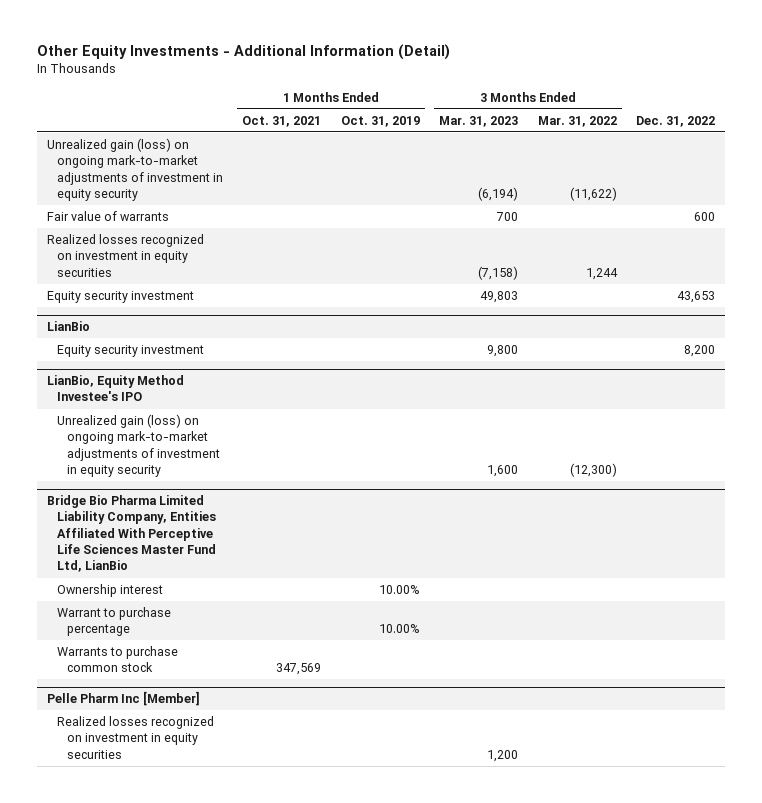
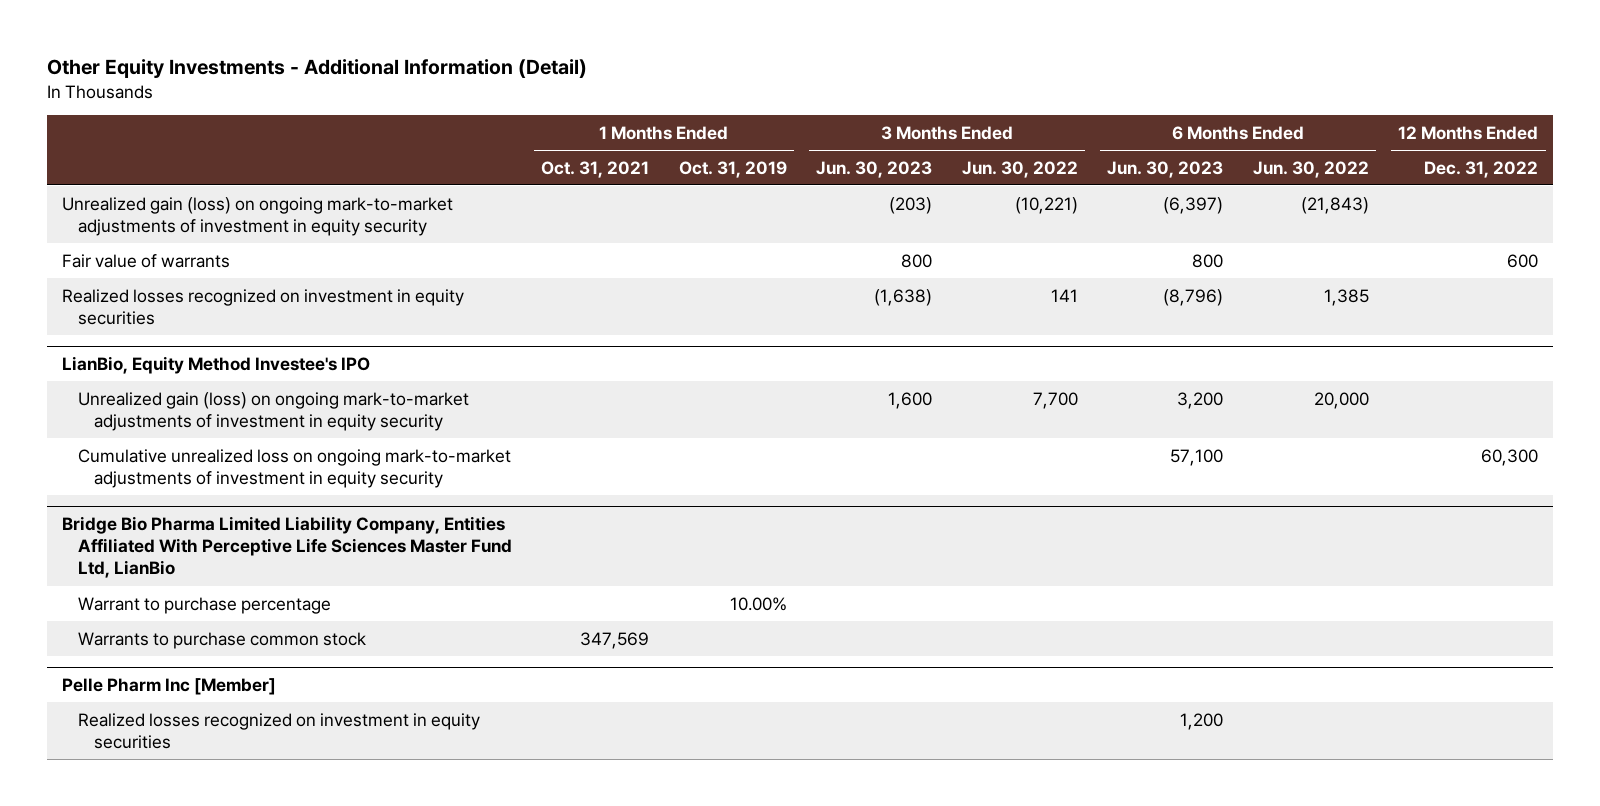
- | 1 Months Ended Oct. 31, 2021 | 1 Months Ended Oct. 31, 2019 | 3 Months Ended Mar. 31, 2023 | 3 Months Ended Mar. 31, 2022 | Dec. 31, 2022
+ | 1 Months Ended Oct. 31, 2021 | 1 Months Ended Oct. 31, 2019 | 3 Months Ended Jun. 30, 2023 | 3 Months Ended Jun. 30, 2022 | 6 Months Ended Jun. 30, 2023 | 6 Months Ended Jun. 30, 2022 | 12 Months Ended Dec. 31, 2022
- Equity security investment | | | 49,803 | | 43,653
- LianBio
- Equity security investment | | | 9,800 | | 8,200
@ LianBio, Equity Method Investee's IPO
+ Cumulative unrealized loss on ongoing mark-to-market adjustments of investment in equity security | | | | | 57,100 | | 60,300
@ Bridge Bio Pharma Limited Liability Company, Entities Affiliated With Perceptive Life Sciences Master Fund Ltd, LianBio
- Ownership interest | | 10.00% | | |

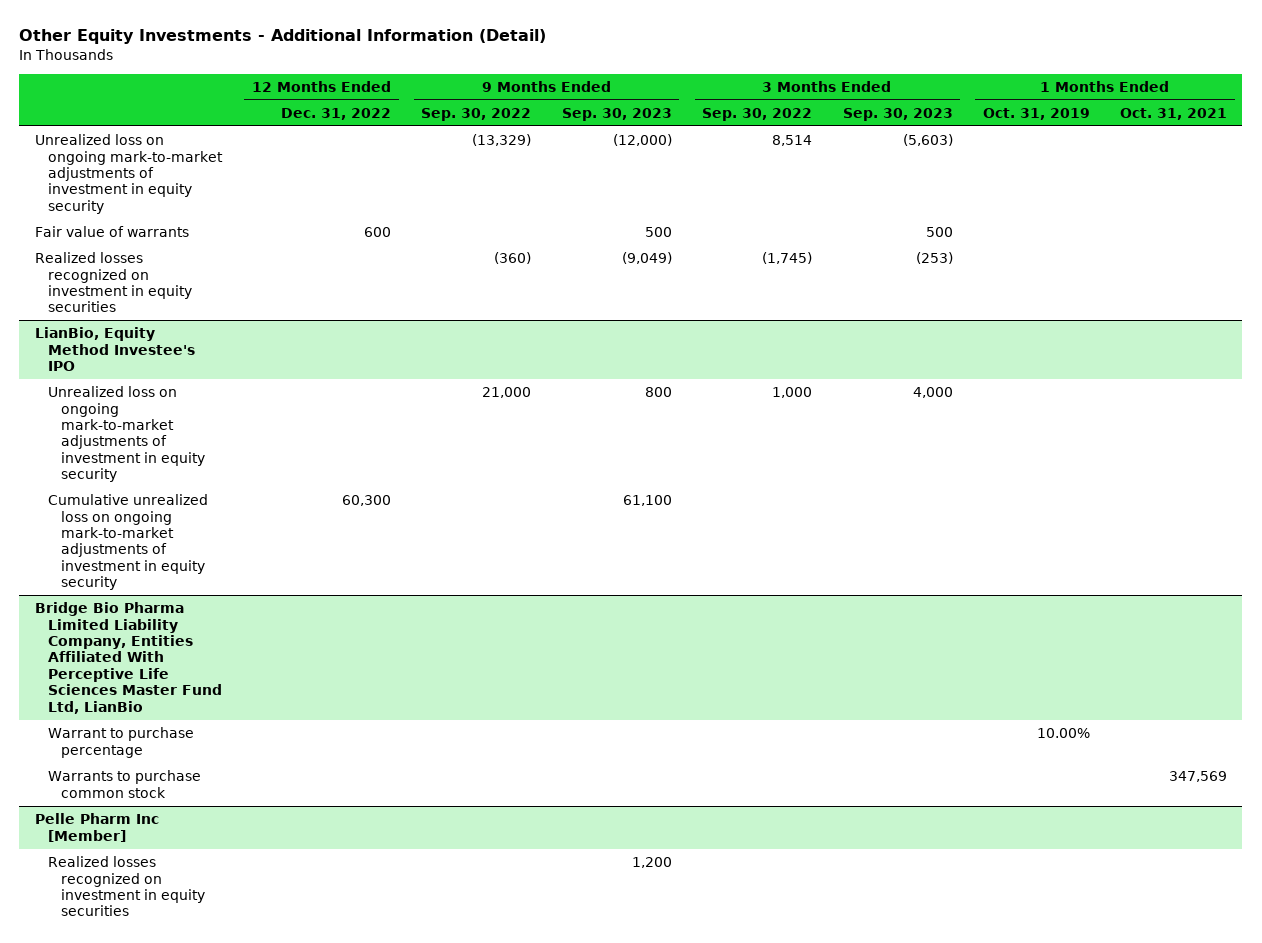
- | 1 Months Ended Oct. 31, 2021 | 1 Months Ended Oct. 31, 2019 | 3 Months Ended Jun. 30, 2023 | 3 Months Ended Jun. 30, 2022 | 6 Months Ended Jun. 30, 2023 | 6 Months Ended Jun. 30, 2022 | 12 Months Ended Dec. 31, 2022
+ | 12 Months Ended Dec. 31, 2022 | 9 Months Ended Sep. 30, 2022 | 9 Months Ended Sep. 30, 2023 | 3 Months Ended Sep. 30, 2022 | 3 Months Ended Sep. 30, 2023 | 1 Months Ended Oct. 31, 2019 | 1 Months Ended Oct. 31, 2021
- Unrealized gain (loss) on ongoing mark-to-market adjustments of investment in equity security | | | (203) | (10,221) | (6,397) | (21,843) |
+ Unrealized loss on ongoing mark-to-market adjustments of investment in equity security | | (13,329) | (12,000) | 8,514 | (5,603) | |
@ LianBio, Equity Method Investee's IPO
- Unrealized gain (loss) on ongoing mark-to-market adjustments of investment in equity security | | | 1,600 | 7,700 | 3,200 | 20,000 |
+ Unrealized loss on ongoing mark-to-market adjustments of investment in equity security | | 21,000 | 800 | 1,000 | 4,000 | |

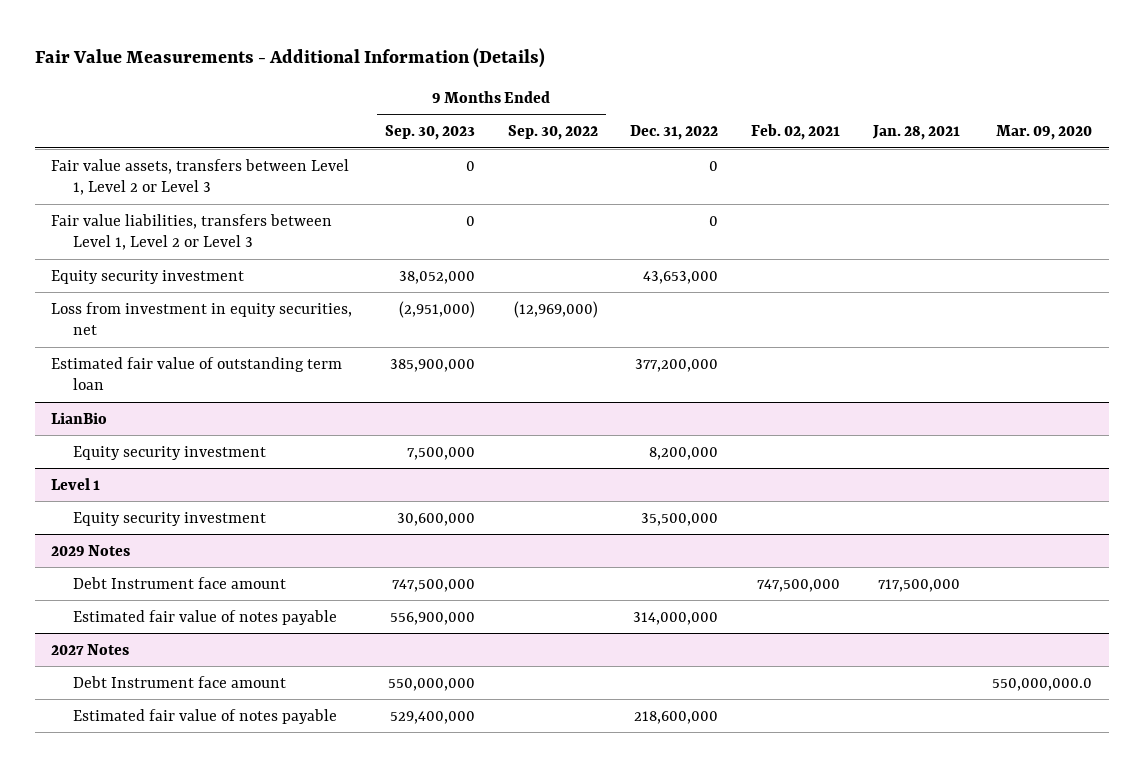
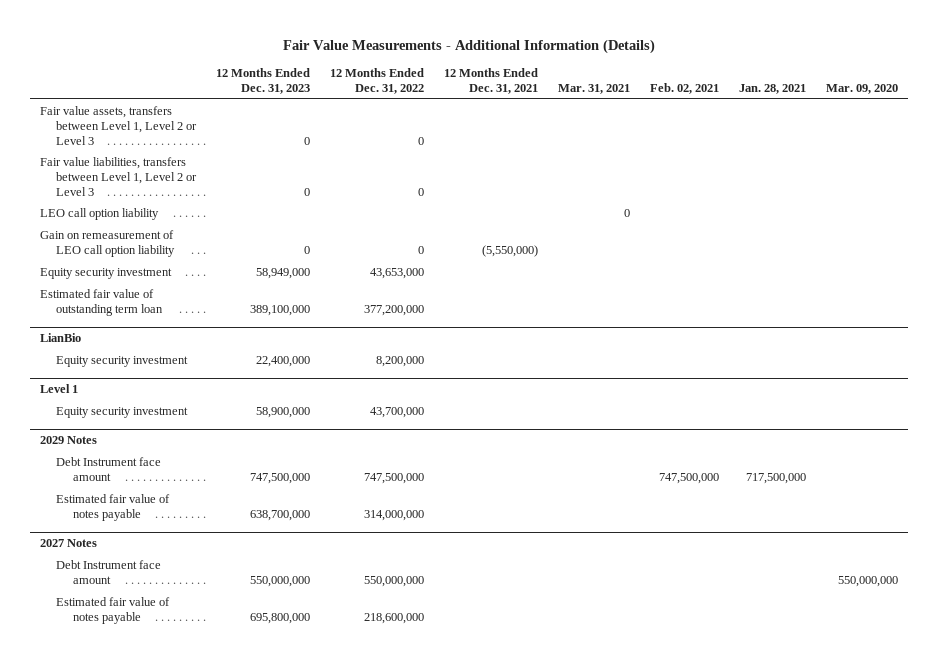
- | 9 Months Ended Sep. 30, 2023 | 9 Months Ended Sep. 30, 2022 | Dec. 31, 2022 | Feb. 02, 2021 | Jan. 28, 2021 | Mar. 09, 2020
+ | 12 Months Ended Dec. 31, 2023 | 12 Months Ended Dec. 31, 2022 | 12 Months Ended Dec. 31, 2021 | Mar. 31, 2021 | Feb. 02, 2021 | Jan. 28, 2021 | Mar. 09, 2020
+ LEO call option liability | | | | 0 | | |
+ Gain on remeasurement of LEO call option liability | 0 | 0 | (5,550,000) | | | |
- Loss from investment in equity securities, net | (2,951,000) | (12,969,000) | | | |
@ 2027 Notes
- Debt Instrument face amount | 550,000,000 | | | | | 550,000,000.0
+ Debt Instrument face amount | 550,000,000 | 550,000,000 | | | | | 550,000,000

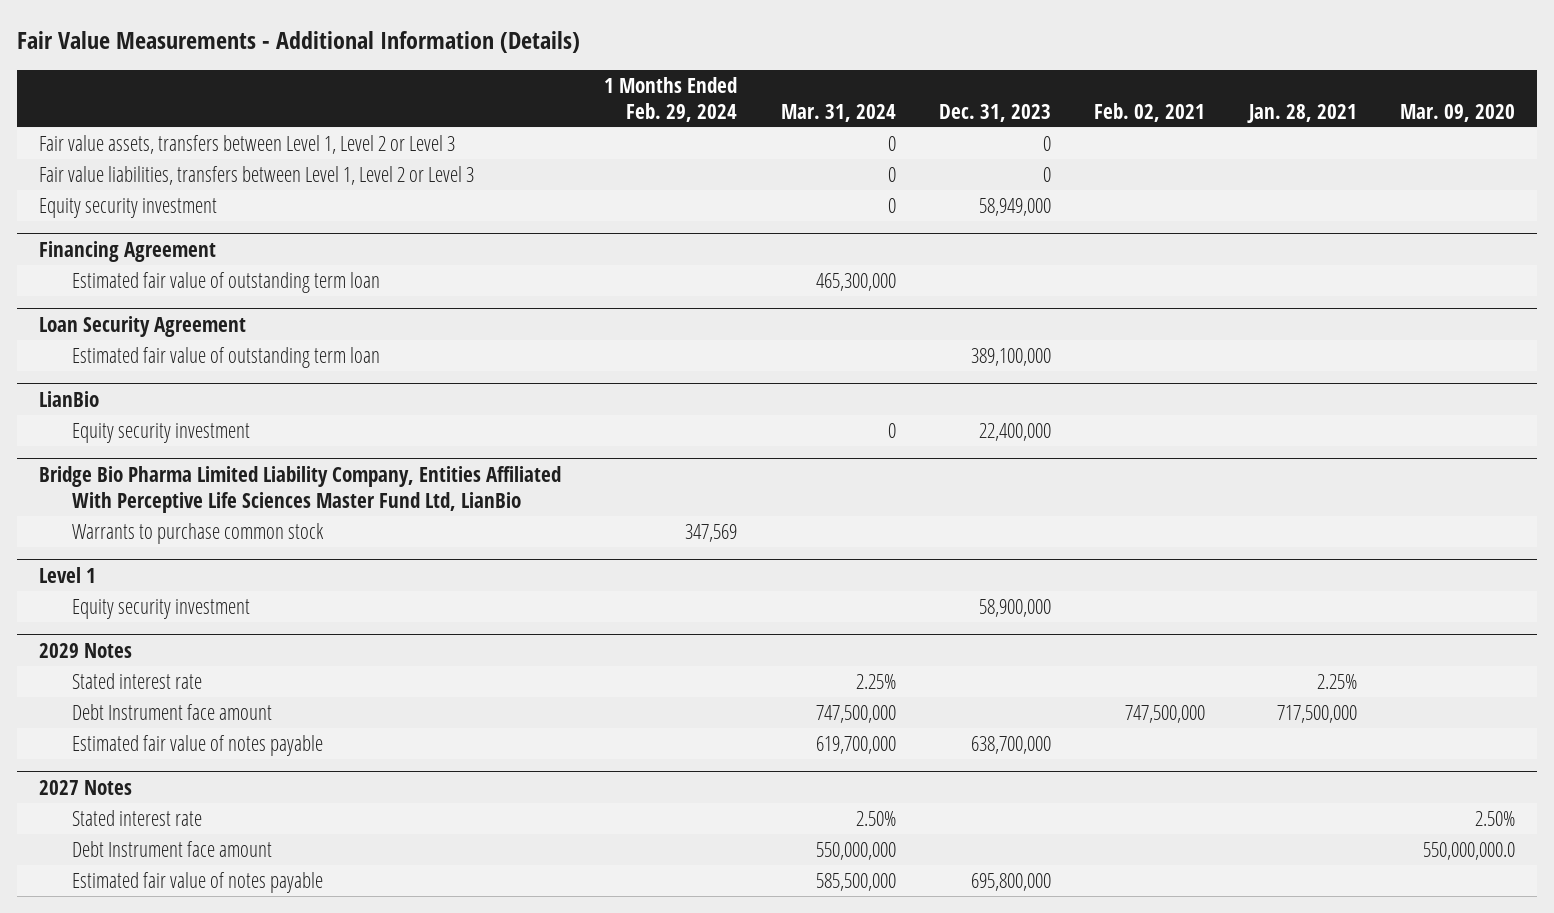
- | 12 Months Ended Dec. 31, 2023 | 12 Months Ended Dec. 31, 2022 | 12 Months Ended Dec. 31, 2021 | Mar. 31, 2021 | Feb. 02, 2021 | Jan. 28, 2021 | Mar. 09, 2020
+ | 1 Months Ended Feb. 29, 2024 | Mar. 31, 2024 | Dec. 31, 2023 | Feb. 02, 2021 | Jan. 28, 2021 | Mar. 09, 2020
- LEO call option liability | | | | 0 | | |
- Gain on remeasurement of LEO call option liability | 0 | 0 | (5,550,000) | | | |
- Estimated fair value of outstanding term loan | 389,100,000 | 377,200,000 | | | | |
+ Financing Agreement
+ Estimated fair value of outstanding term loan | | 465,300,000 | | | |
+ Loan Security Agreement
+ Estimated fair value of outstanding term loan | | | 389,100,000 | | |
+ Bridge Bio Pharma Limited Liability Company, Entities Affiliated With Perceptive Life Sciences Master Fund Ltd, LianBio
+ Warrants to purchase common stock | 347,569 | | | | |
@ 2029 Notes
+ Stated interest rate | | 2.25% | | | 2.25% |
@ 2027 Notes
- Debt Instrument face amount | 550,000,000 | 550,000,000 | | | | | 550,000,000
+ Stated interest rate | | 2.50% | | | | 2.50%
+ Debt Instrument face amount | | 550,000,000 | | | | 550,000,000.0

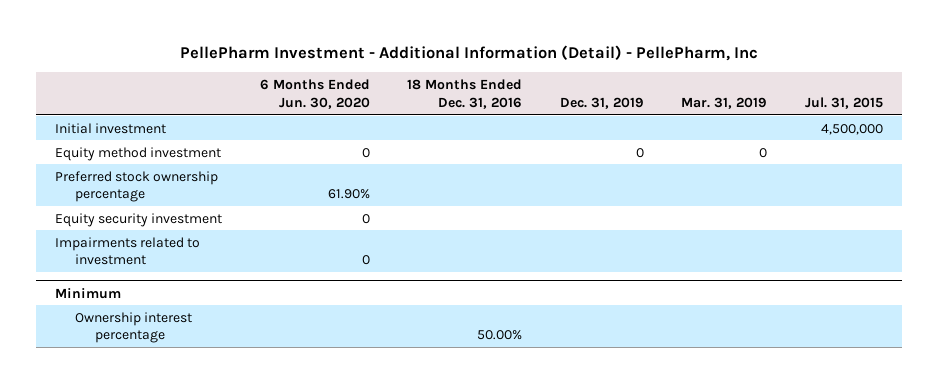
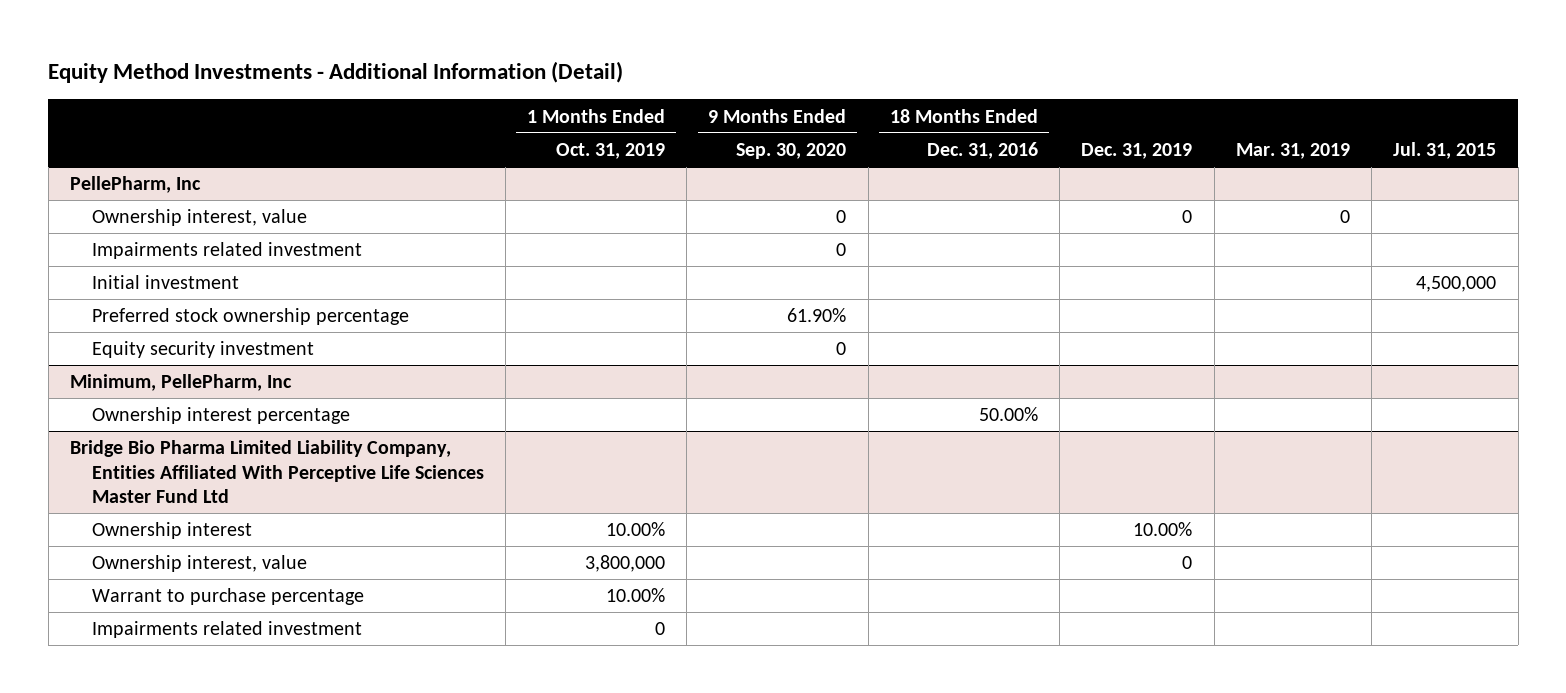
- PellePharm Investment - Additional Information (Detail) - PellePharm, Inc
+ Equity Method Investments - Additional Information (Detail)
- | 6 Months Ended Jun. 30, 2020 | 18 Months Ended Dec. 31, 2016 | Dec. 31, 2019 | Mar. 31, 2019 | Jul. 31, 2015
+ | 1 Months Ended Oct. 31, 2019 | 9 Months Ended Sep. 30, 2020 | 18 Months Ended Dec. 31, 2016 | Dec. 31, 2019 | Mar. 31, 2019 | Jul. 31, 2015
+ PellePharm, Inc
+ Ownership interest, value | | 0 | | 0 | 0 |
+ Impairments related investment | | 0 | | | |
- Equity method investment | 0 | | 0 | 0 |
- Impairments related to investment | 0 | | | |
- Minimum
+ Minimum, PellePharm, Inc
+ Bridge Bio Pharma Limited Liability Company, Entities Affiliated With Perceptive Life Sciences Master Fund Ltd
+ Ownership interest | 10.00% | | | 10.00% | |
+ Ownership interest, value | 3,800,000 | | | 0 | |
+ Warrant to purchase percentage | 10.00% | | | | |
+ Impairments related investment | 0 | | | | |

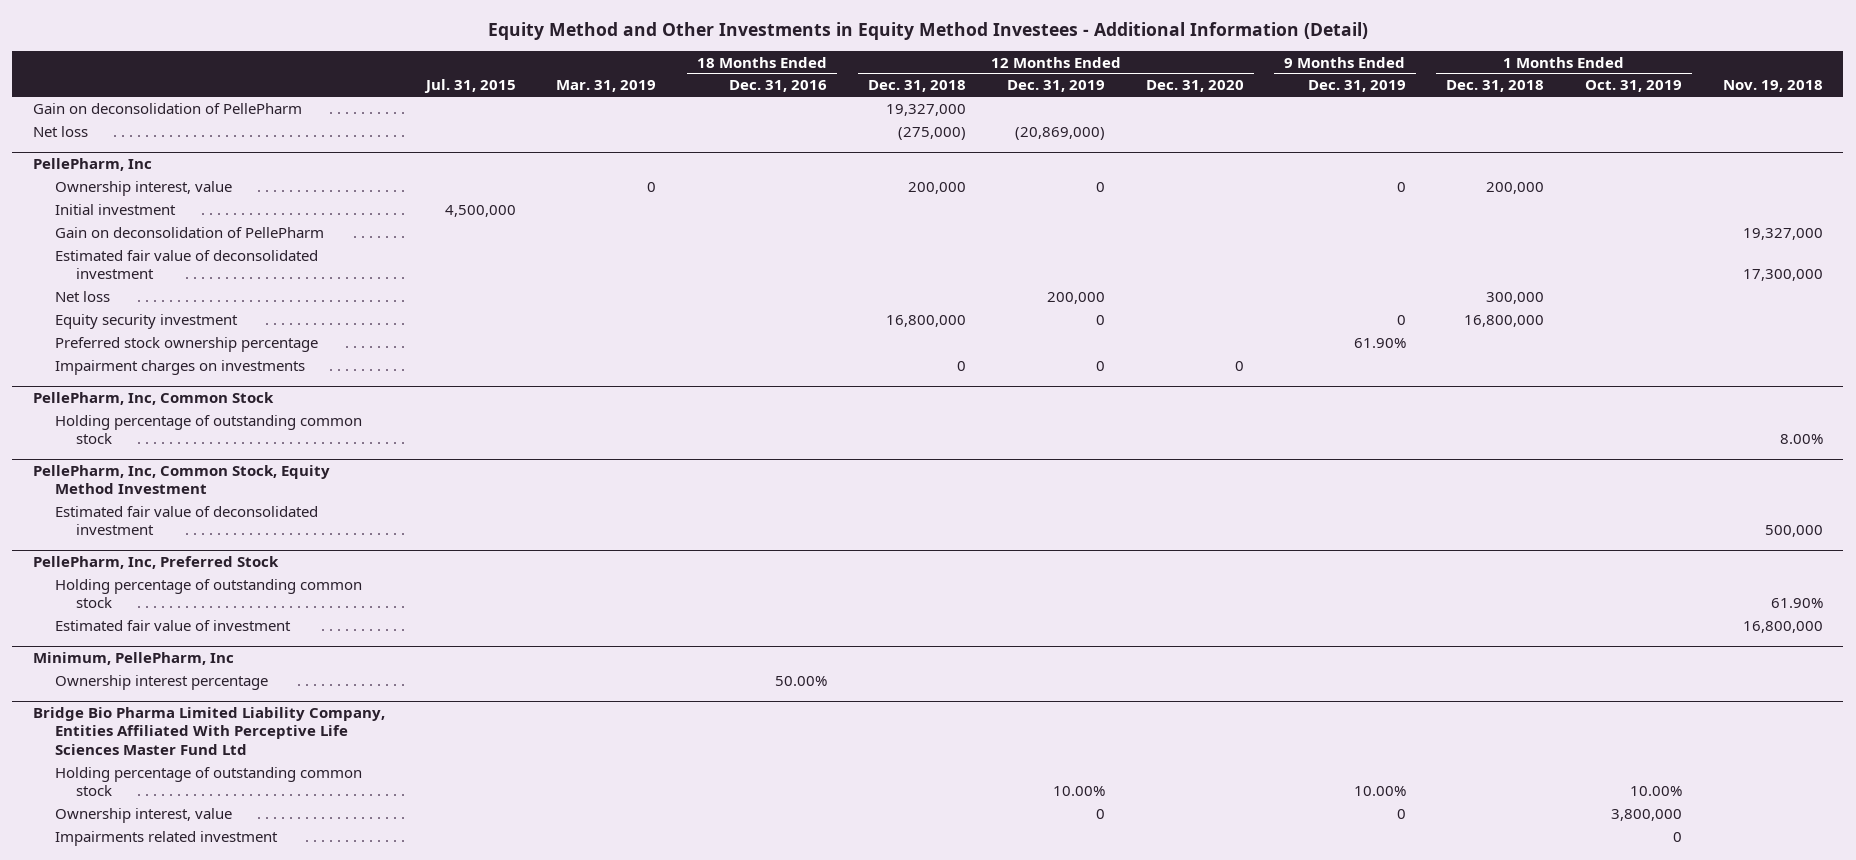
- Equity Method Investments - Additional Information (Detail)
+ Equity Method and Other Investments in Equity Method Investees - Additional Information (Detail)
- | 1 Months Ended Oct. 31, 2019 | 9 Months Ended Sep. 30, 2020 | 18 Months Ended Dec. 31, 2016 | Dec. 31, 2019 | Mar. 31, 2019 | Jul. 31, 2015
+ | Jul. 31, 2015 | Mar. 31, 2019 | 18 Months Ended Dec. 31, 2016 | 12 Months Ended Dec. 31, 2018 | 12 Months Ended Dec. 31, 2019 | 12 Months Ended Dec. 31, 2020 | 9 Months Ended Dec. 31, 2019 | 1 Months Ended Dec. 31, 2018 | 1 Months Ended Oct. 31, 2019 | Nov. 19, 2018
+ Gain on deconsolidation of PellePharm | | | | 19,327,000 | | | | | |
+ Net loss | | | | (275,000) | (20,869,000) | | | | |
@ PellePharm, Inc
- Impairments related investment | | 0 | | | |
+ Gain on deconsolidation of PellePharm | | | | | | | | | | 19,327,000
+ Estimated fair value of deconsolidated investment | | | | | | | | | | 17,300,000
+ Net loss | | | | | 200,000 | | | 300,000 | |
moved down: Preferred stock ownership percentage | | | | | | | 61.90% | | |
+ Impairment charges on investments | | | | 0 | 0 | 0 | | | |
+ PellePharm, Inc, Common Stock
+ Holding percentage of outstanding common stock | | | | | | | | | | 8.00%
+ PellePharm, Inc, Common Stock, Equity Method Investment
+ Estimated fair value of deconsolidated investment | | | | | | | | | | 500,000
+ PellePharm, Inc, Preferred Stock
+ Holding percentage of outstanding common stock | | | | | | | | | | 61.90%
+ Estimated fair value of investment | | | | | | | | | | 16,800,000
@ Bridge Bio Pharma Limited Liability Company, Entities Affiliated With Perceptive Life Sciences Master Fund Ltd
- Ownership interest | 10.00% | | | 10.00% | |
+ Holding percentage of outstanding common stock | | | | | 10.00% | | 10.00% | | 10.00% |
- Warrant to purchase percentage | 10.00% | | | | |

